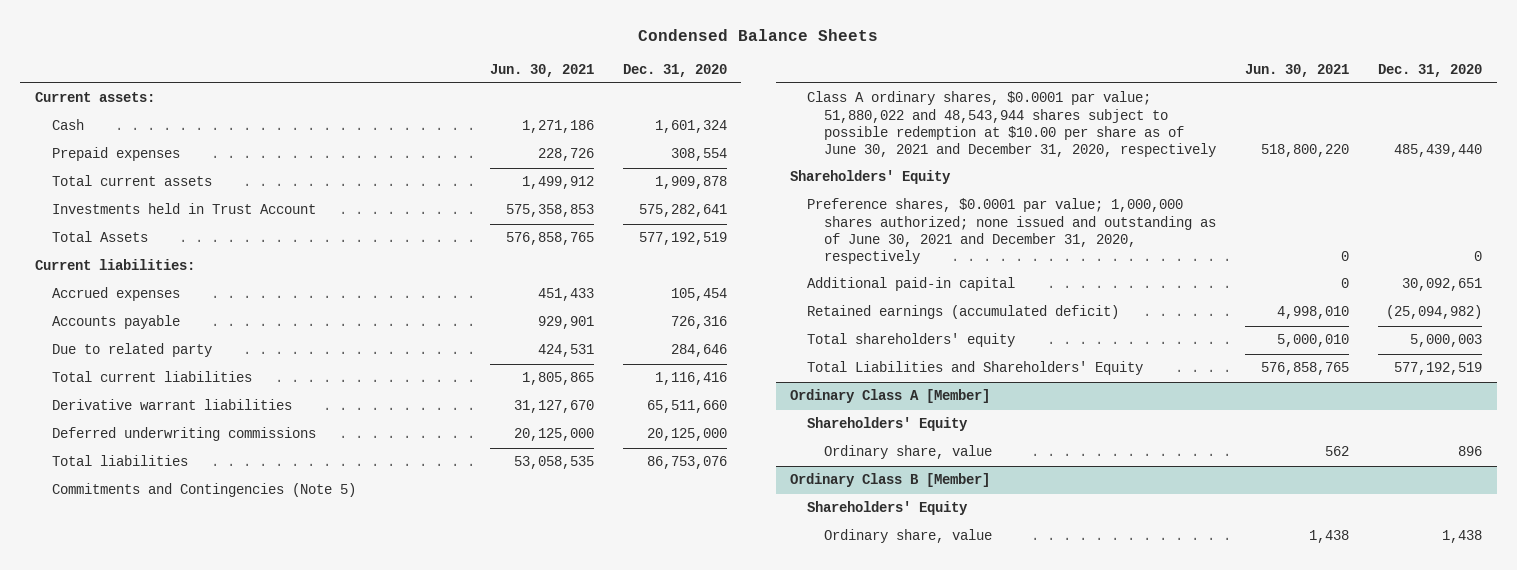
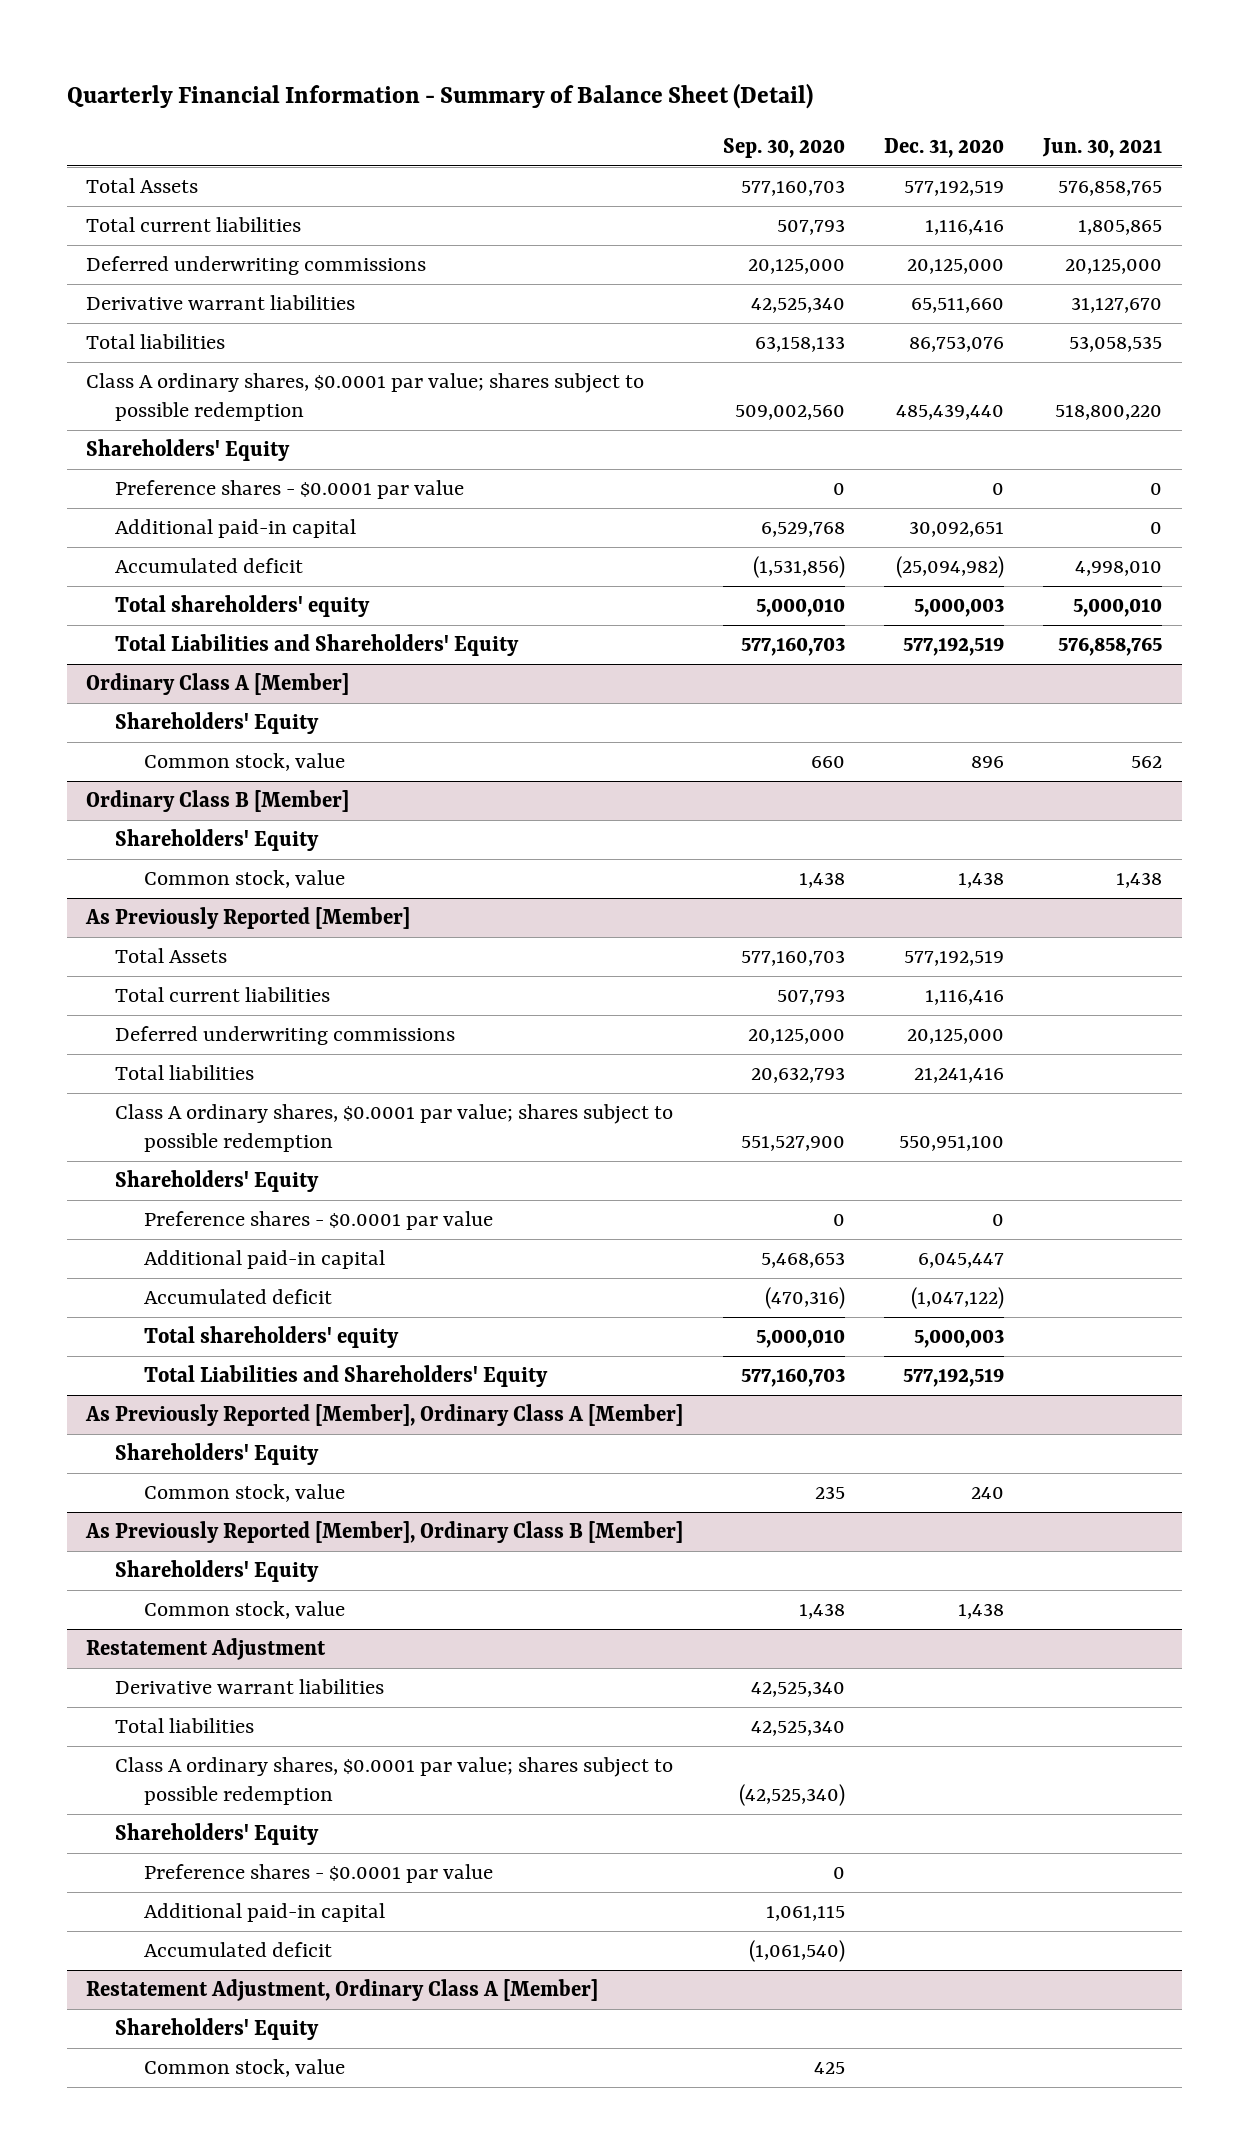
- Condensed Balance Sheets
+ Quarterly Financial Information - Summary of Balance Sheet (Detail)
- | Jun. 30, 2021 | Dec. 31, 2020
+ | Sep. 30, 2020 | Dec. 31, 2020 | Jun. 30, 2021
- Current assets:
- Cash | 1,271,186 | 1,601,324
- Prepaid expenses | 228,726 | 308,554
- Total current assets | 1,499,912 | 1,909,878
- Investments held in Trust Account | 575,358,853 | 575,282,641
- Current liabilities:
- Accrued expenses | 451,433 | 105,454
- Accounts payable | 929,901 | 726,316
- Due to related party | 424,531 | 284,646
moved down: Derivative warrant liabilities | 42,525,340 | 65,511,660 | 31,127,670
- Commitments and Contingencies (Note 5)
- Class A ordinary shares, $0.0001 par value; 51,880,022 and 48,543,944 shares subject to possible redemption at $10.00 per share as of June 30, 2021 and December 31, 2020, respectively | 518,800,220 | 485,439,440
+ Class A ordinary shares, $0.0001 par value; shares subject to possible redemption | 509,002,560 | 485,439,440 | 518,800,220
- Preference shares, $0.0001 par value; 1,000,000 shares authorized; none issued and outstanding as of June 30, 2021 and December 31, 2020, respectively | 0 | 0
+ Preference shares - $0.0001 par value | 0 | 0 | 0
- Retained earnings (accumulated deficit) | 4,998,010 | (25,094,982)
+ Accumulated deficit | (1,531,856) | (25,094,982) | 4,998,010
@ Ordinary Class A [Member]
- Ordinary share, value | 562 | 896
+ Common stock, value | 660 | 896 | 562
@ Ordinary Class B [Member]
- Ordinary share, value | 1,438 | 1,438
+ Common stock, value | 1,438 | 1,438 | 1,438
+ As Previously Reported [Member]
+ Total Assets | 577,160,703 | 577,192,519 |
+ Total current liabilities | 507,793 | 1,116,416 |
+ Deferred underwriting commissions | 20,125,000 | 20,125,000 |
+ Total liabilities | 20,632,793 | 21,241,416 |
+ Class A ordinary shares, $0.0001 par value; shares subject to possible redemption | 551,527,900 | 550,951,100 |
+ Shareholders' Equity
+ Preference shares - $0.0001 par value | 0 | 0 |
+ Additional paid-in capital | 5,468,653 | 6,045,447 |
+ Accumulated deficit | (470,316) | (1,047,122) |
+ Total shareholders' equity | 5,000,010 | 5,000,003 |
+ Total Liabilities and Shareholders' Equity | 577,160,703 | 577,192,519 |
+ As Previously Reported [Member], Ordinary Class A [Member]
+ Shareholders' Equity
+ Common stock, value | 235 | 240 |
+ As Previously Reported [Member], Ordinary Class B [Member]
+ Shareholders' Equity
+ Common stock, value | 1,438 | 1,438 |
+ Restatement Adjustment
+ Derivative warrant liabilities | 42,525,340 | |
+ Total liabilities | 42,525,340 | |
+ Class A ordinary shares, $0.0001 par value; shares subject to possible redemption | (42,525,340) | |
+ Shareholders' Equity
+ Preference shares - $0.0001 par value | 0 | |
+ Additional paid-in capital | 1,061,115 | |
+ Accumulated deficit | (1,061,540) | |
+ Restatement Adjustment, Ordinary Class A [Member]
+ Shareholders' Equity
+ Common stock, value | 425 | |

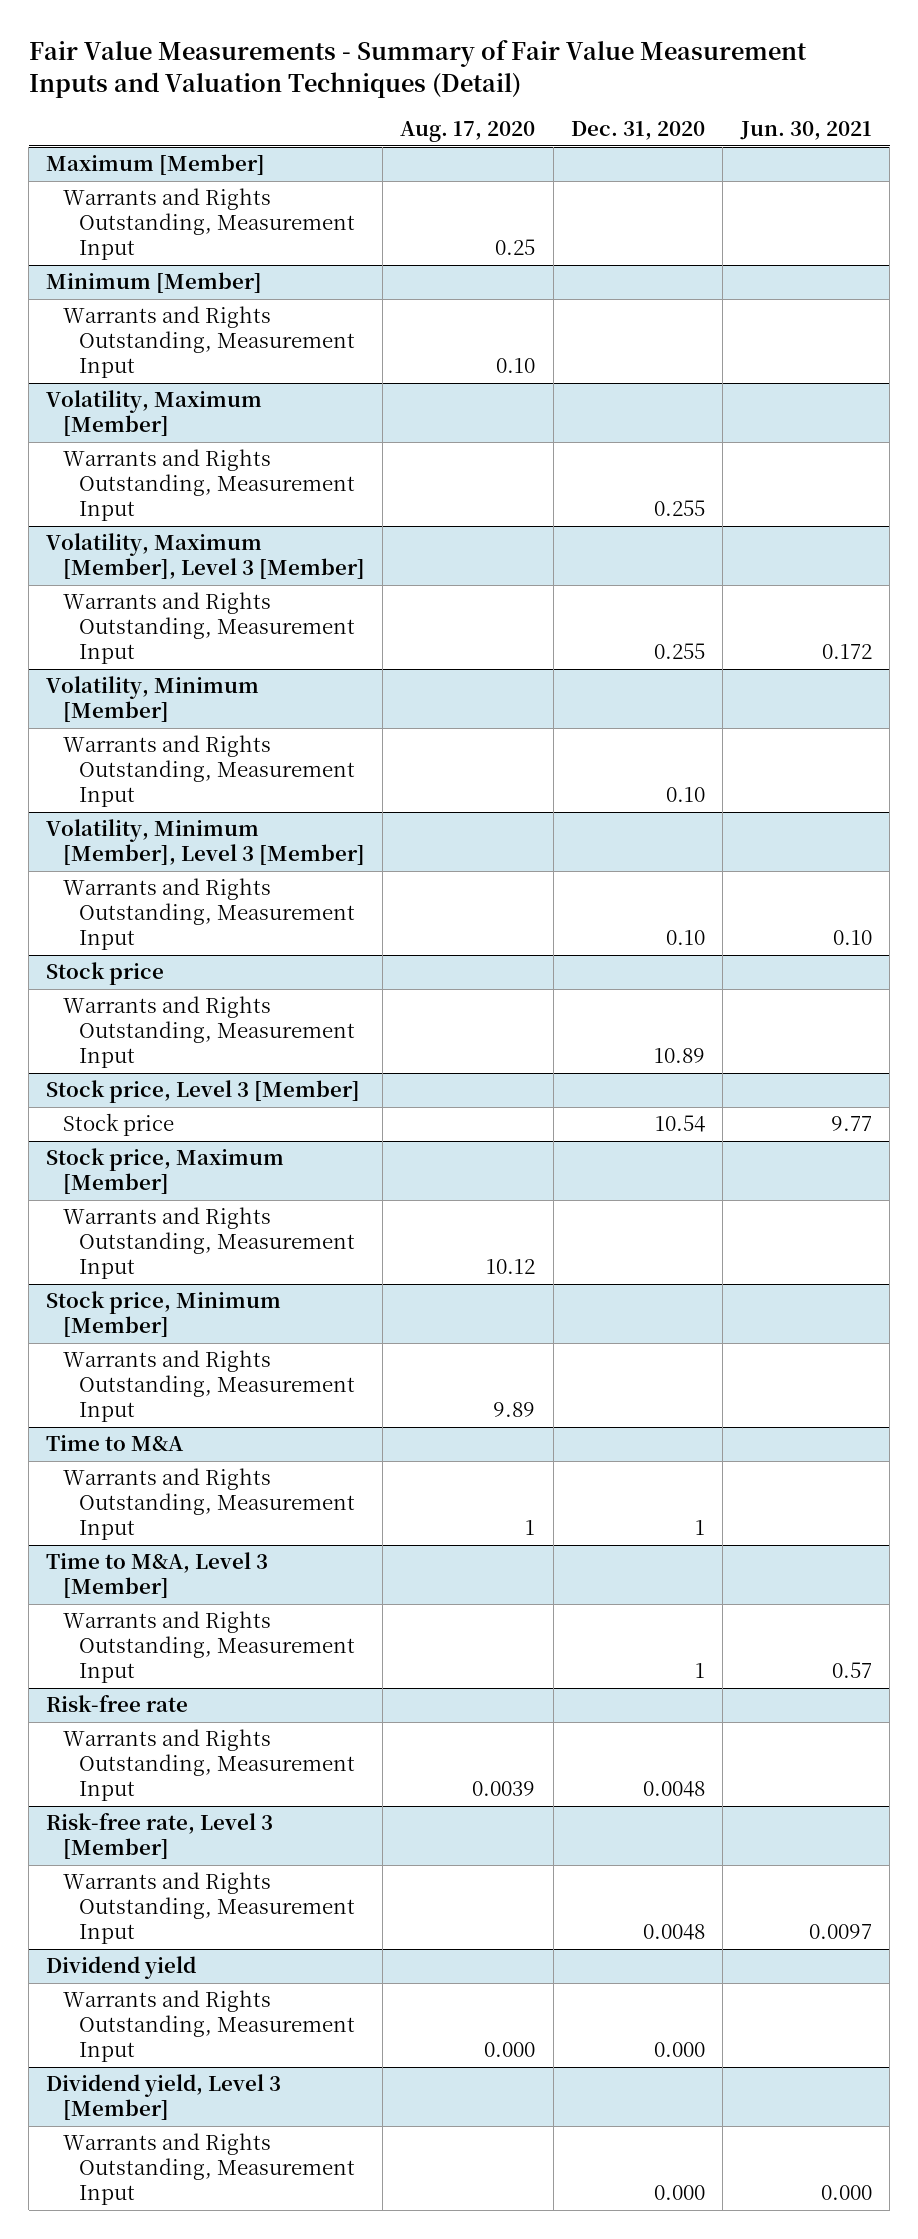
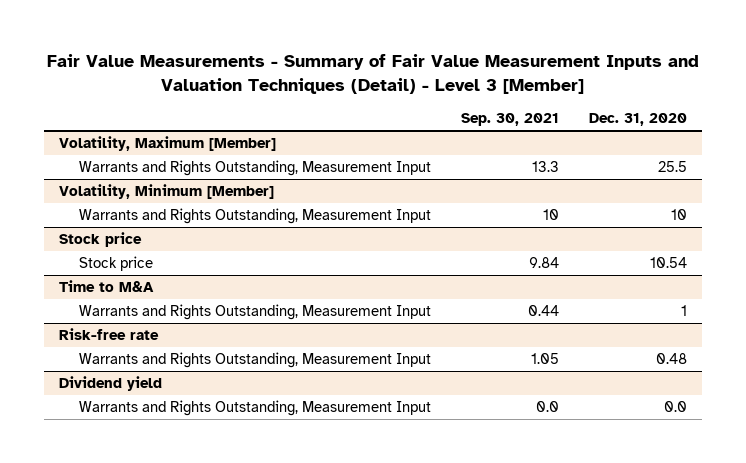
- Fair Value Measurements - Summary of Fair Value Measurement Inputs and Valuation Techniques (Detail)
+ Fair Value Measurements - Summary of Fair Value Measurement Inputs and Valuation Techniques (Detail) - Level 3 [Member]
- | Aug. 17, 2020 | Dec. 31, 2020 | Jun. 30, 2021
+ | Sep. 30, 2021 | Dec. 31, 2020
- Maximum [Member]
- Warrants and Rights Outstanding, Measurement Input | 0.25 | |
- Minimum [Member]
- Warrants and Rights Outstanding, Measurement Input | 0.10 | |
@ Volatility, Maximum [Member]
- Warrants and Rights Outstanding, Measurement Input | | 0.255 |
- Volatility, Maximum [Member], Level 3 [Member]
- Warrants and Rights Outstanding, Measurement Input | | 0.255 | 0.172
@ Volatility, Maximum [Member]
+ Warrants and Rights Outstanding, Measurement Input | 13.3 | 25.5
@ Volatility, Minimum [Member]
- Warrants and Rights Outstanding, Measurement Input | | 0.10 |
- Volatility, Minimum [Member], Level 3 [Member]
- Warrants and Rights Outstanding, Measurement Input | | 0.10 | 0.10
@ Volatility, Minimum [Member]
+ Warrants and Rights Outstanding, Measurement Input | 10 | 10
@ Stock price
- Warrants and Rights Outstanding, Measurement Input | | 10.89 |
- Stock price, Level 3 [Member]
- Stock price, Maximum [Member]
- Warrants and Rights Outstanding, Measurement Input | 10.12 | |
- Stock price, Minimum [Member]
- Warrants and Rights Outstanding, Measurement Input | 9.89 | |
- Time to M&A, Level 3 [Member]
- Warrants and Rights Outstanding, Measurement Input | | 1 | 0.57
@ Risk-free rate
- Warrants and Rights Outstanding, Measurement Input | 0.0039 | 0.0048 |
- Risk-free rate, Level 3 [Member]
- Warrants and Rights Outstanding, Measurement Input | | 0.0048 | 0.0097
@ Risk-free rate
+ Warrants and Rights Outstanding, Measurement Input | 1.05 | 0.48
@ Dividend yield
- Warrants and Rights Outstanding, Measurement Input | 0.000 | 0.000 |
- Dividend yield, Level 3 [Member]
- Warrants and Rights Outstanding, Measurement Input | | 0.000 | 0.000
@ Dividend yield
+ Warrants and Rights Outstanding, Measurement Input | 0.0 | 0.0

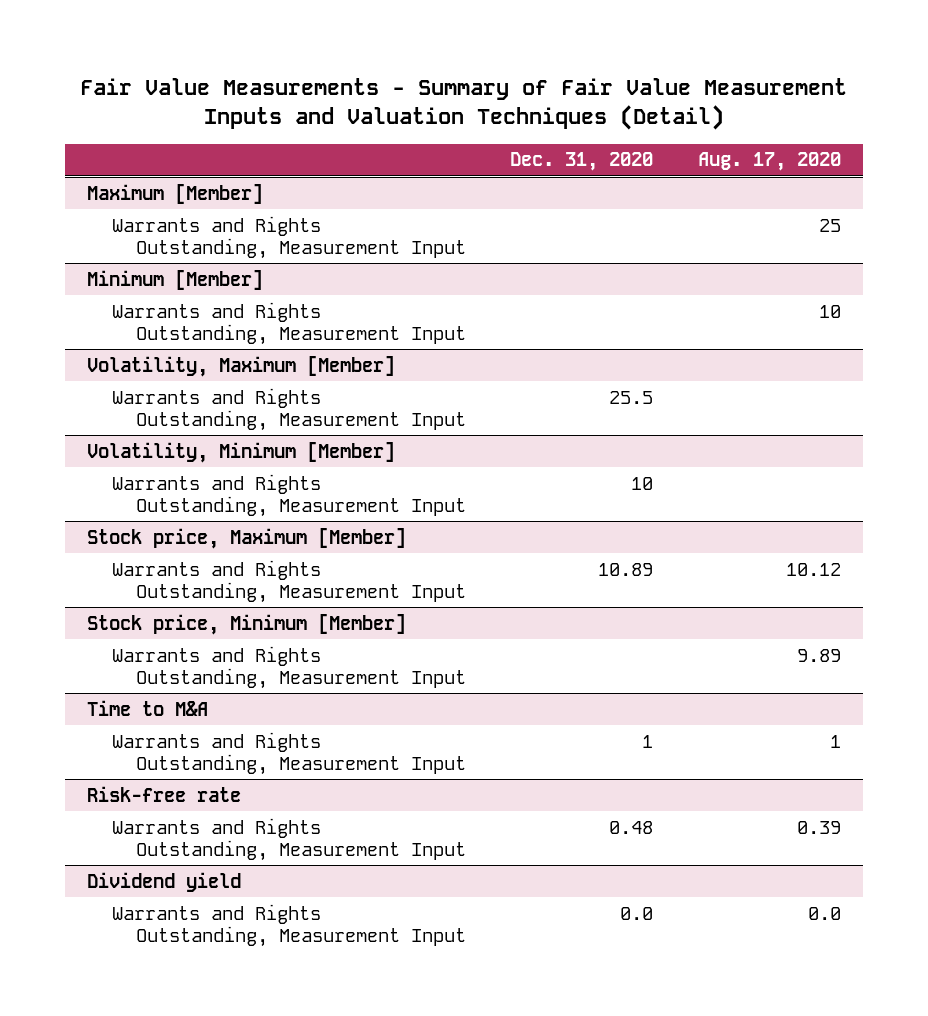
- Fair Value Measurements - Summary of Fair Value Measurement Inputs and Valuation Techniques (Detail) - Level 3 [Member]
+ Fair Value Measurements - Summary of Fair Value Measurement Inputs and Valuation Techniques (Detail)
- | Sep. 30, 2021 | Dec. 31, 2020
+ | Dec. 31, 2020 | Aug. 17, 2020
+ Maximum [Member]
+ Warrants and Rights Outstanding, Measurement Input | | 25
+ Minimum [Member]
+ Warrants and Rights Outstanding, Measurement Input | | 10
- Stock price
- Stock price | 9.84 | 10.54
+ Stock price, Maximum [Member]
+ Warrants and Rights Outstanding, Measurement Input | 10.89 | 10.12
+ Stock price, Minimum [Member]
+ Warrants and Rights Outstanding, Measurement Input | | 9.89

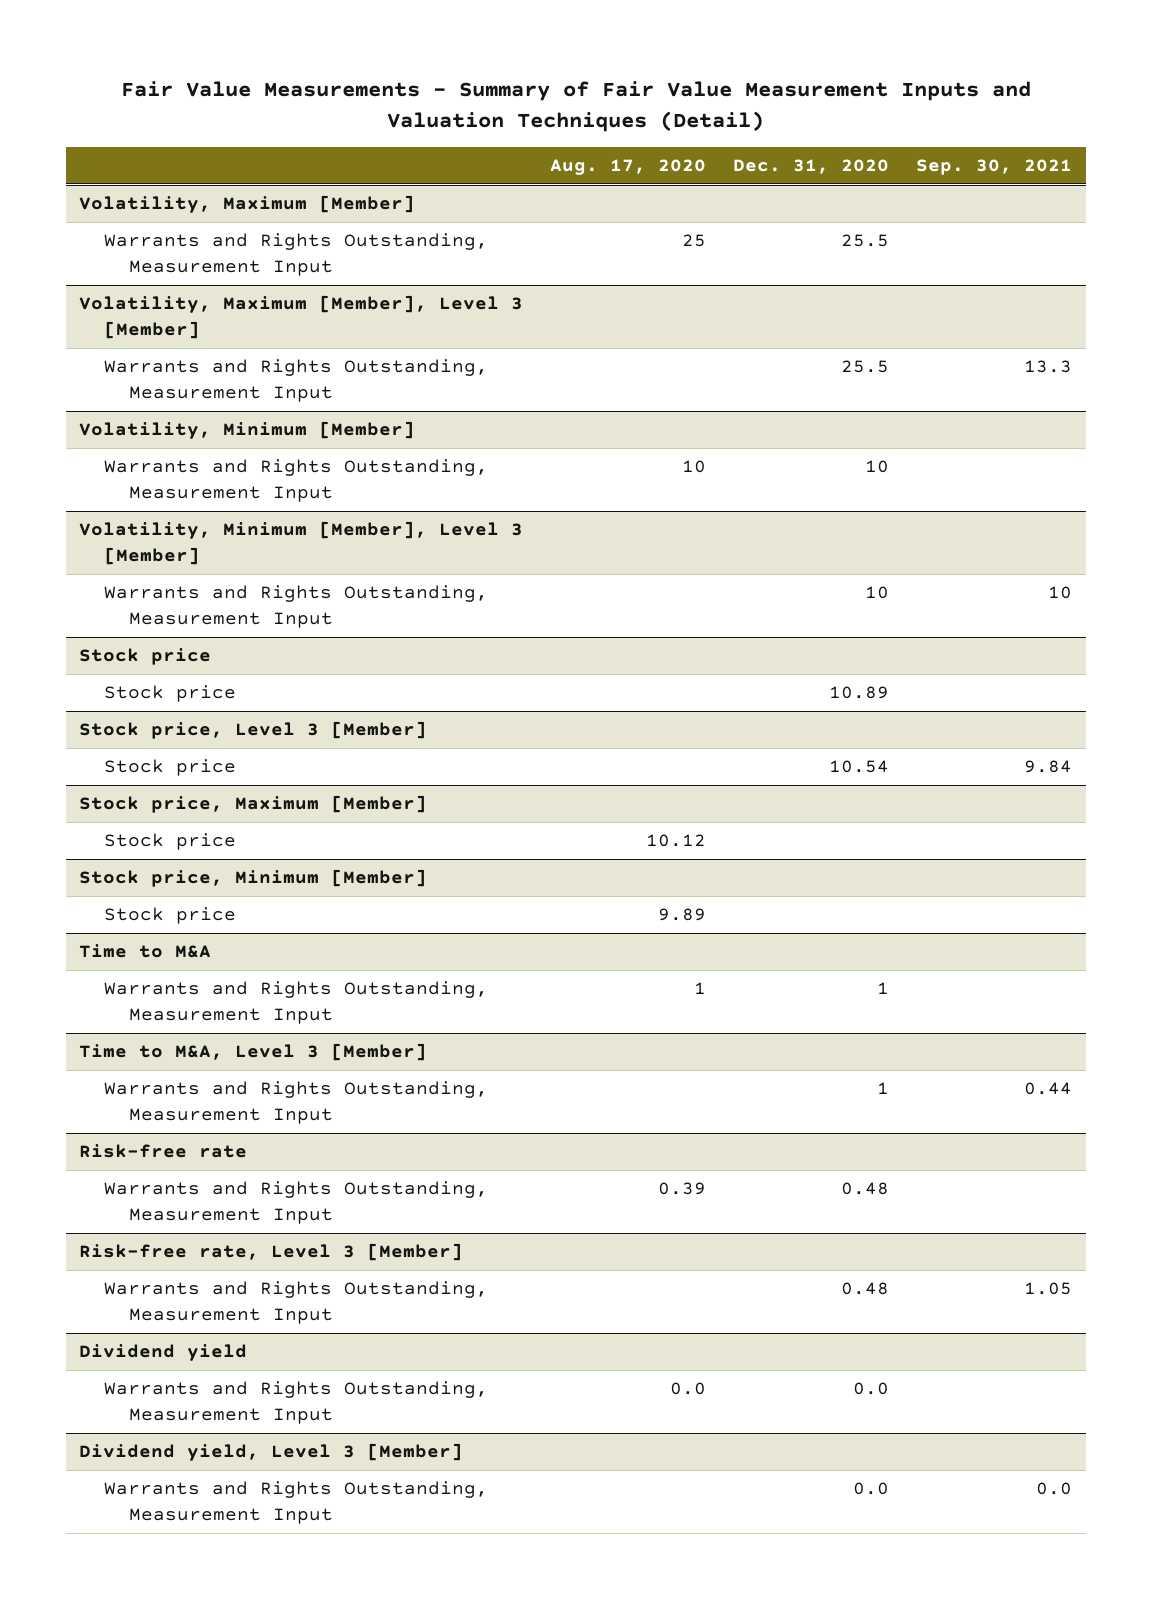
- | Dec. 31, 2020 | Aug. 17, 2020
+ | Aug. 17, 2020 | Dec. 31, 2020 | Sep. 30, 2021
- Maximum [Member]
- Warrants and Rights Outstanding, Measurement Input | | 25
- Minimum [Member]
- Warrants and Rights Outstanding, Measurement Input | | 10
@ Volatility, Maximum [Member]
+ Warrants and Rights Outstanding, Measurement Input | 25 | 25.5 |
+ Volatility, Maximum [Member], Level 3 [Member]
@ Volatility, Minimum [Member]
+ Warrants and Rights Outstanding, Measurement Input | 10 | 10 |
+ Volatility, Minimum [Member], Level 3 [Member]
+ Stock price
+ Stock price | | 10.89 |
+ Stock price, Level 3 [Member]
+ Stock price | | 10.54 | 9.84
@ Stock price, Maximum [Member]
- Warrants and Rights Outstanding, Measurement Input | 10.89 | 10.12
+ Stock price | 10.12 | |
@ Stock price, Minimum [Member]
- Warrants and Rights Outstanding, Measurement Input | | 9.89
+ Stock price | 9.89 | |
+ Time to M&A, Level 3 [Member]
+ Warrants and Rights Outstanding, Measurement Input | | 1 | 0.44
+ Risk-free rate, Level 3 [Member]
+ Warrants and Rights Outstanding, Measurement Input | | 0.48 | 1.05
+ Dividend yield, Level 3 [Member]
+ Warrants and Rights Outstanding, Measurement Input | | 0.0 | 0.0

